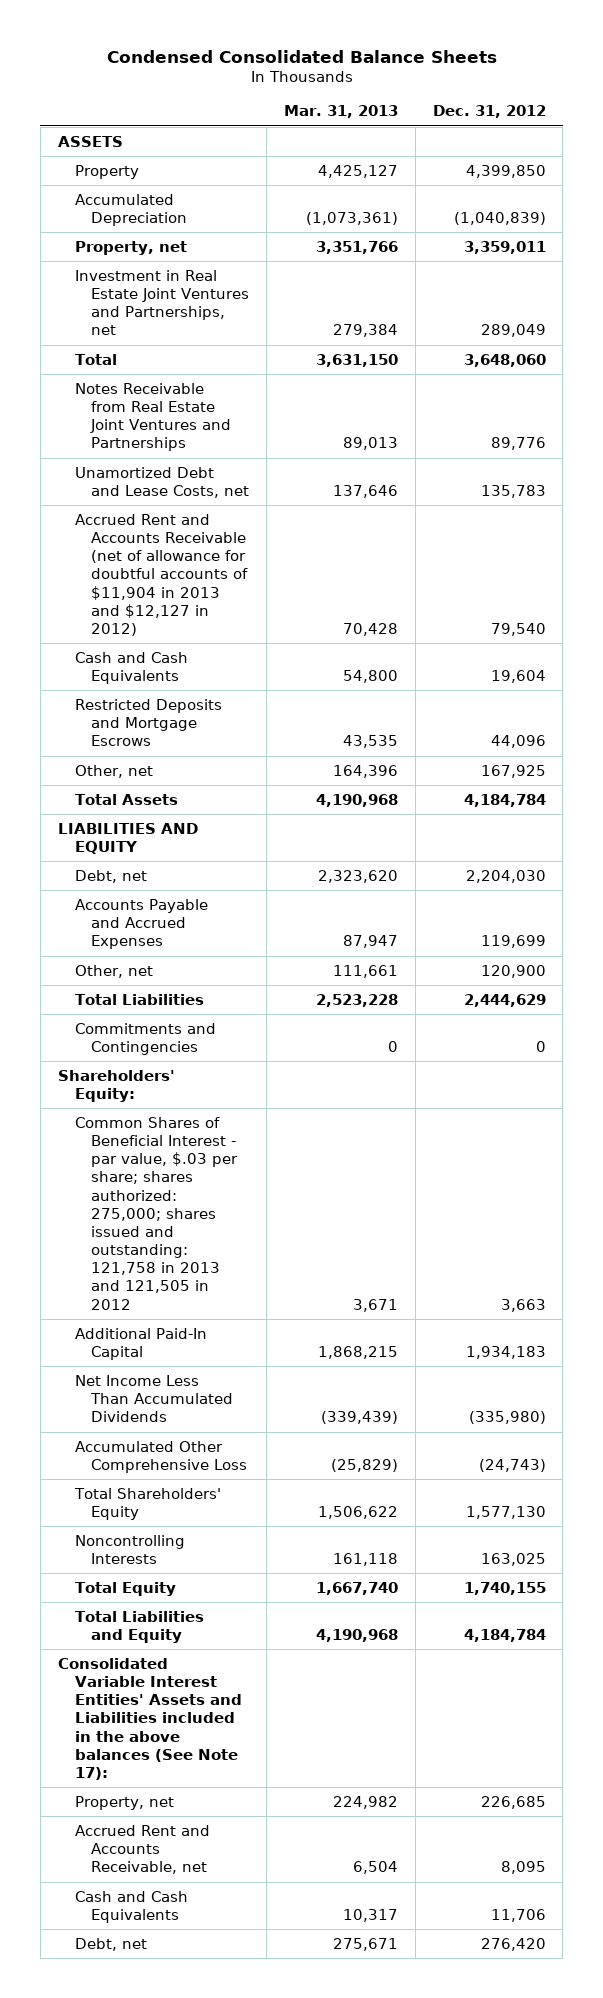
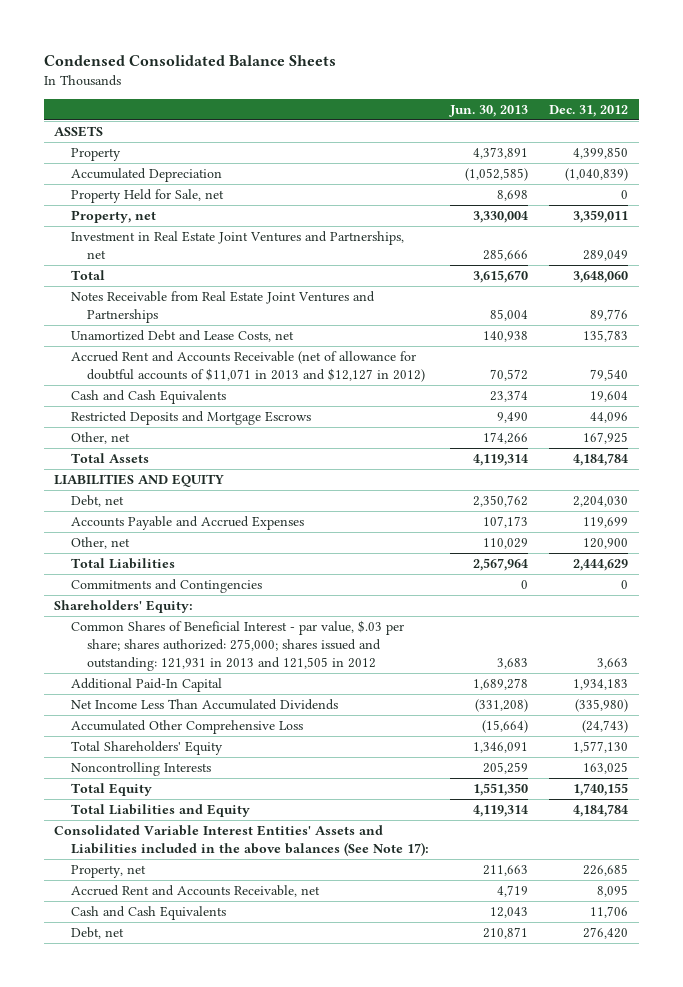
- | Mar. 31, 2013 | Dec. 31, 2012
+ | Jun. 30, 2013 | Dec. 31, 2012
+ Property Held for Sale, net | 8,698 | 0
- Accrued Rent and Accounts Receivable (net of allowance for doubtful accounts of $11,904 in 2013 and $12,127 in 2012) | 70,428 | 79,540
+ Accrued Rent and Accounts Receivable (net of allowance for doubtful accounts of $11,071 in 2013 and $12,127 in 2012) | 70,572 | 79,540
- Common Shares of Beneficial Interest - par value, $.03 per share; shares authorized: 275,000; shares issued and outstanding: 121,758 in 2013 and 121,505 in 2012 | 3,671 | 3,663
+ Common Shares of Beneficial Interest - par value, $.03 per share; shares authorized: 275,000; shares issued and outstanding: 121,931 in 2013 and 121,505 in 2012 | 3,683 | 3,663

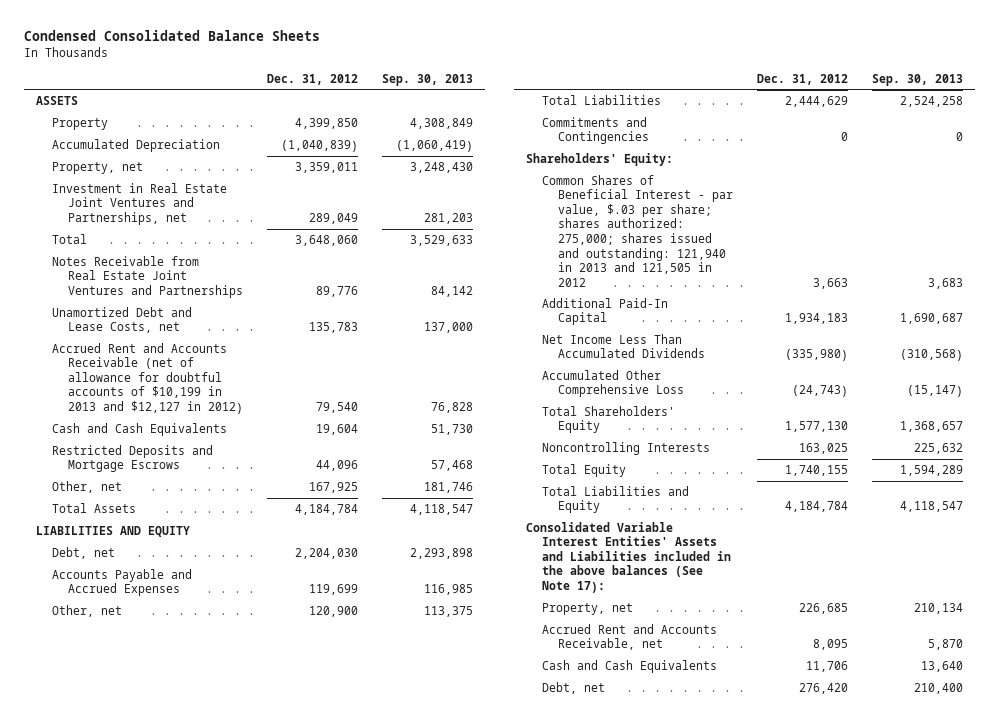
- | Jun. 30, 2013 | Dec. 31, 2012
+ | Dec. 31, 2012 | Sep. 30, 2013
- Property Held for Sale, net | 8,698 | 0
- Accrued Rent and Accounts Receivable (net of allowance for doubtful accounts of $11,071 in 2013 and $12,127 in 2012) | 70,572 | 79,540
+ Accrued Rent and Accounts Receivable (net of allowance for doubtful accounts of $10,199 in 2013 and $12,127 in 2012) | 79,540 | 76,828
- Common Shares of Beneficial Interest - par value, $.03 per share; shares authorized: 275,000; shares issued and outstanding: 121,931 in 2013 and 121,505 in 2012 | 3,683 | 3,663
+ Common Shares of Beneficial Interest - par value, $.03 per share; shares authorized: 275,000; shares issued and outstanding: 121,940 in 2013 and 121,505 in 2012 | 3,663 | 3,683

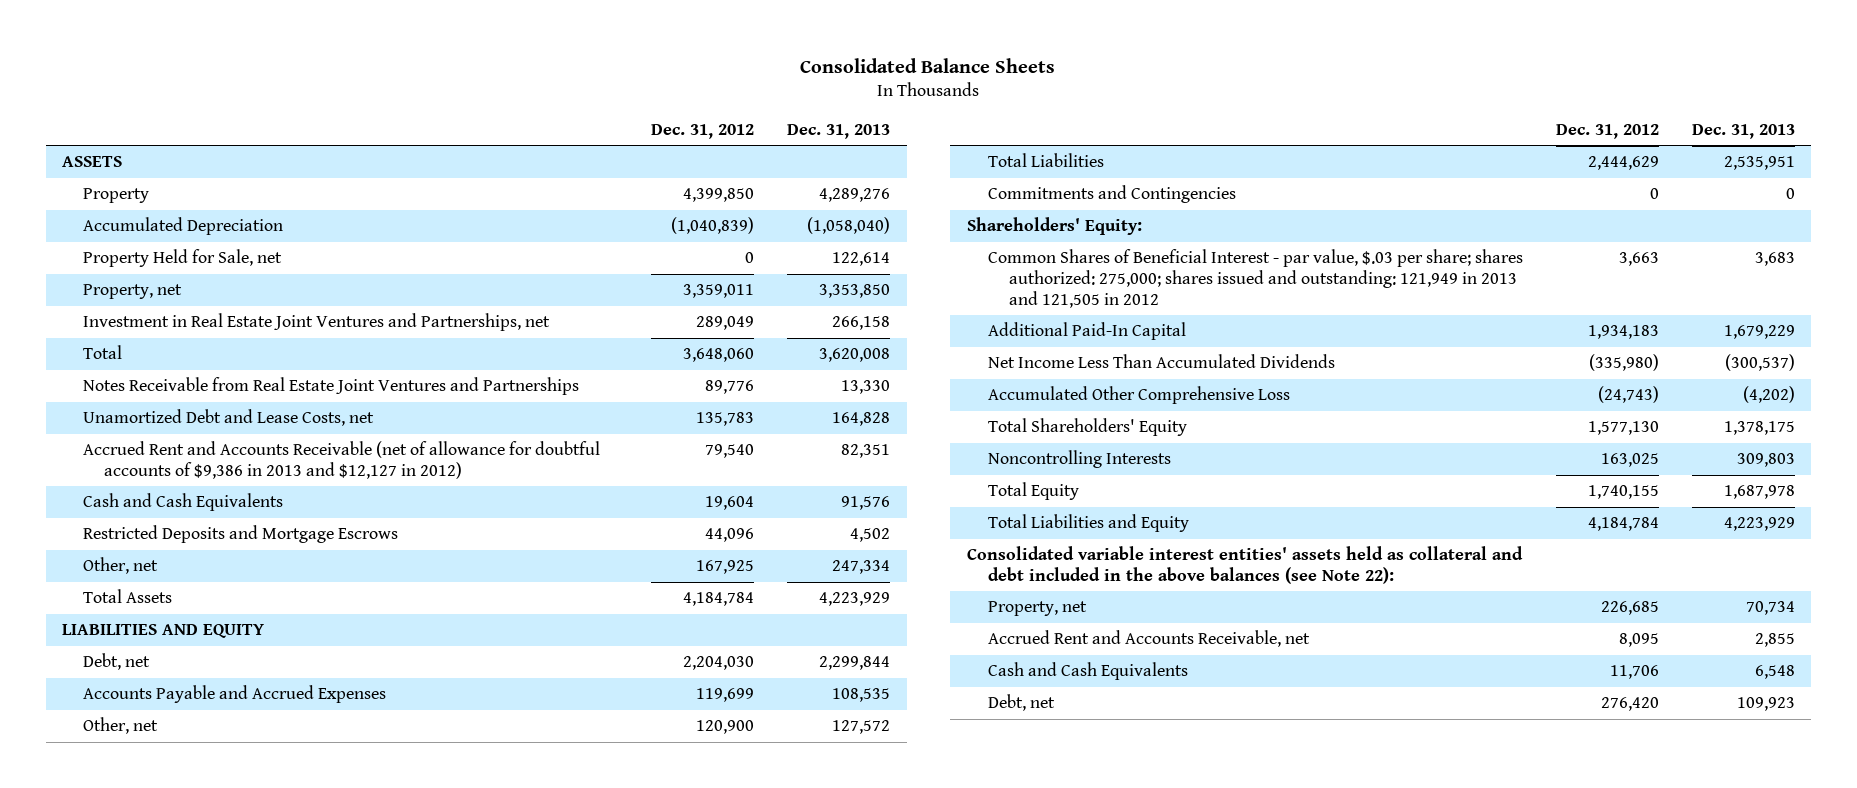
- Condensed Consolidated Balance Sheets
+ Consolidated Balance Sheets
- | Dec. 31, 2012 | Sep. 30, 2013
+ | Dec. 31, 2012 | Dec. 31, 2013
+ Property Held for Sale, net | 0 | 122,614
- Accrued Rent and Accounts Receivable (net of allowance for doubtful accounts of $10,199 in 2013 and $12,127 in 2012) | 79,540 | 76,828
+ Accrued Rent and Accounts Receivable (net of allowance for doubtful accounts of $9,386 in 2013 and $12,127 in 2012) | 79,540 | 82,351
- Common Shares of Beneficial Interest - par value, $.03 per share; shares authorized: 275,000; shares issued and outstanding: 121,940 in 2013 and 121,505 in 2012 | 3,663 | 3,683
+ Common Shares of Beneficial Interest - par value, $.03 per share; shares authorized: 275,000; shares issued and outstanding: 121,949 in 2013 and 121,505 in 2012 | 3,663 | 3,683
- Consolidated Variable Interest Entities' Assets and Liabilities included in the above balances (See Note 17):
+ Consolidated variable interest entities' assets held as collateral and debt included in the above balances (see Note 22):

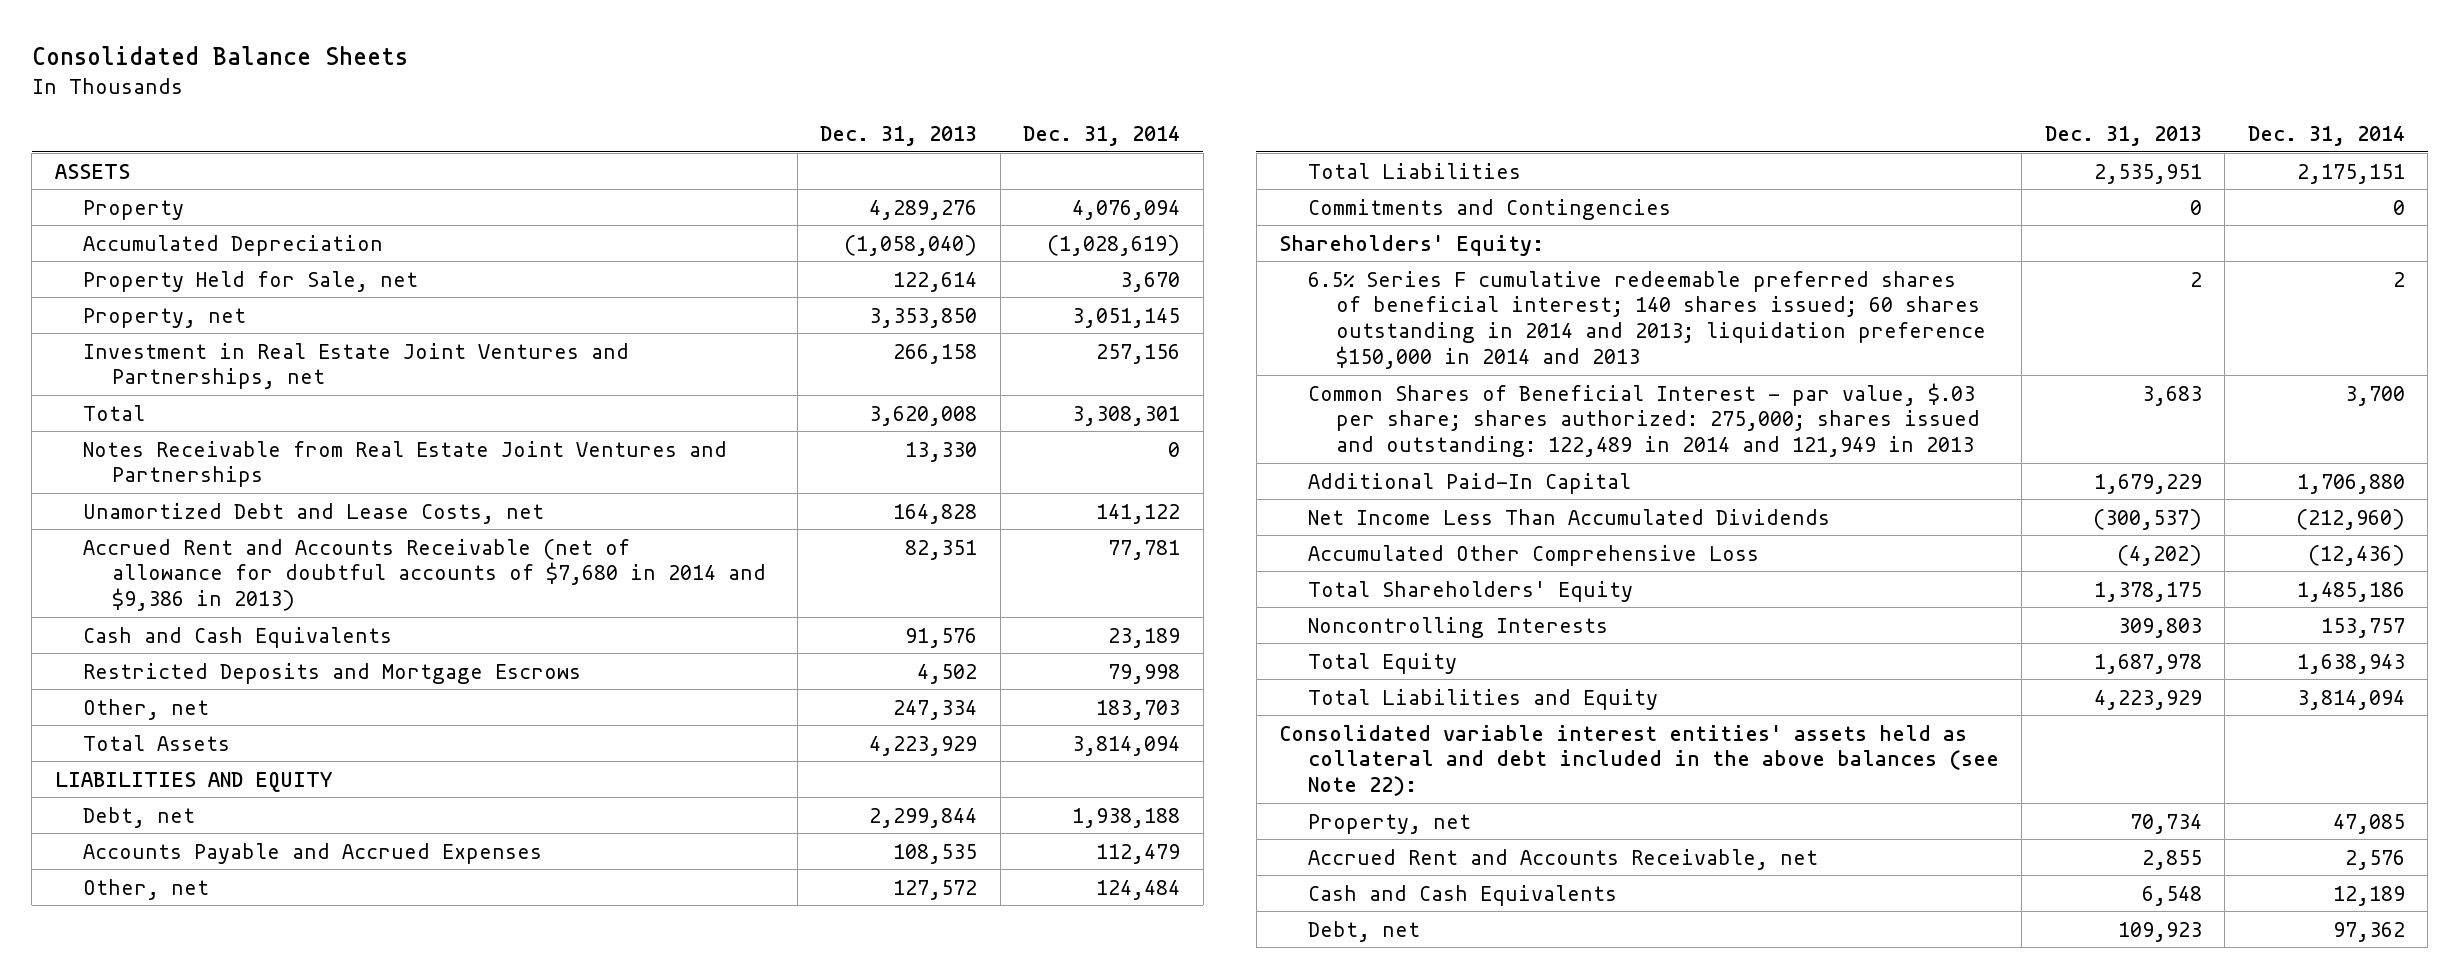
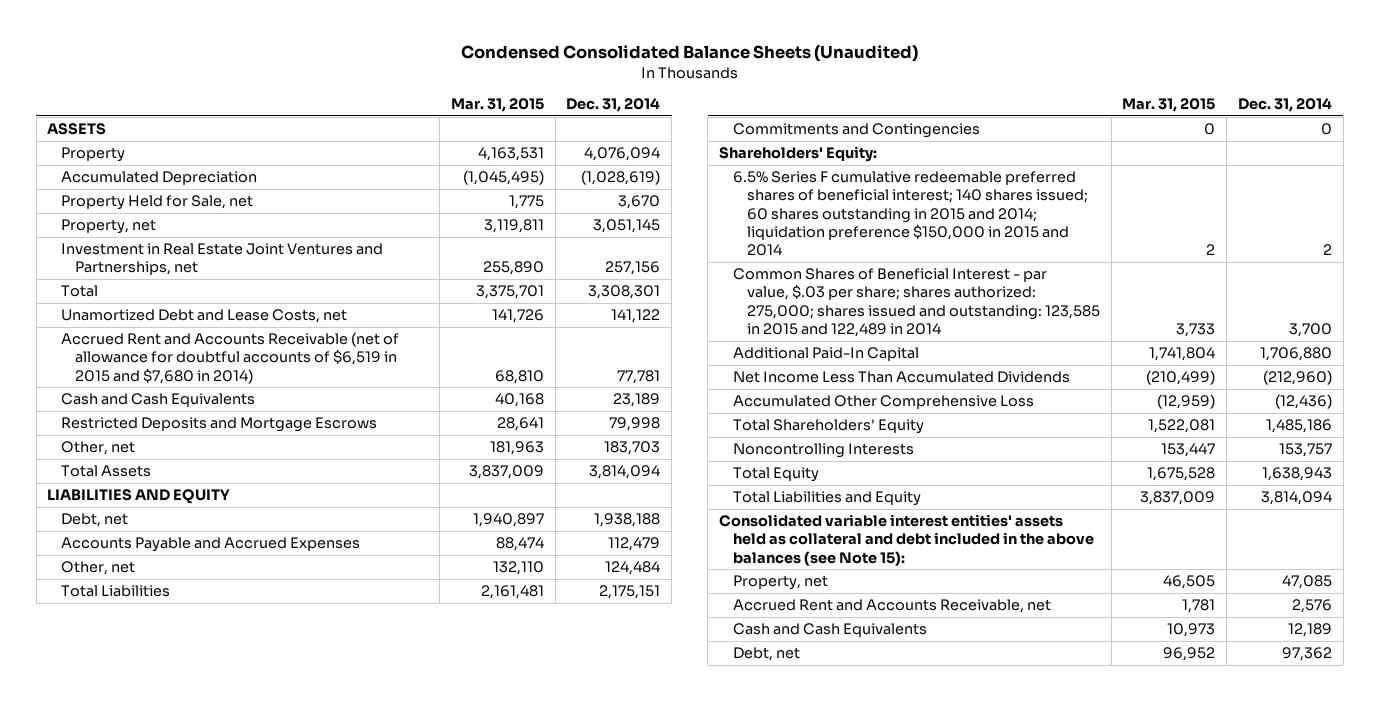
- Consolidated Balance Sheets
+ Condensed Consolidated Balance Sheets (Unaudited)
- | Dec. 31, 2013 | Dec. 31, 2014
+ | Mar. 31, 2015 | Dec. 31, 2014
- Notes Receivable from Real Estate Joint Ventures and Partnerships | 13,330 | 0
- Accrued Rent and Accounts Receivable (net of allowance for doubtful accounts of $7,680 in 2014 and $9,386 in 2013) | 82,351 | 77,781
+ Accrued Rent and Accounts Receivable (net of allowance for doubtful accounts of $6,519 in 2015 and $7,680 in 2014) | 68,810 | 77,781
- 6.5% Series F cumulative redeemable preferred shares of beneficial interest; 140 shares issued; 60 shares outstanding in 2014 and 2013; liquidation preference $150,000 in 2014 and 2013 | 2 | 2
- Common Shares of Beneficial Interest - par value, $.03 per share; shares authorized: 275,000; shares issued and outstanding: 122,489 in 2014 and 121,949 in 2013 | 3,683 | 3,700
+ 6.5% Series F cumulative redeemable preferred shares of beneficial interest; 140 shares issued; 60 shares outstanding in 2015 and 2014; liquidation preference $150,000 in 2015 and 2014 | 2 | 2
+ Common Shares of Beneficial Interest - par value, $.03 per share; shares authorized: 275,000; shares issued and outstanding: 123,585 in 2015 and 122,489 in 2014 | 3,733 | 3,700
- Consolidated variable interest entities' assets held as collateral and debt included in the above balances (see Note 22):
+ Consolidated variable interest entities' assets held as collateral and debt included in the above balances (see Note 15):

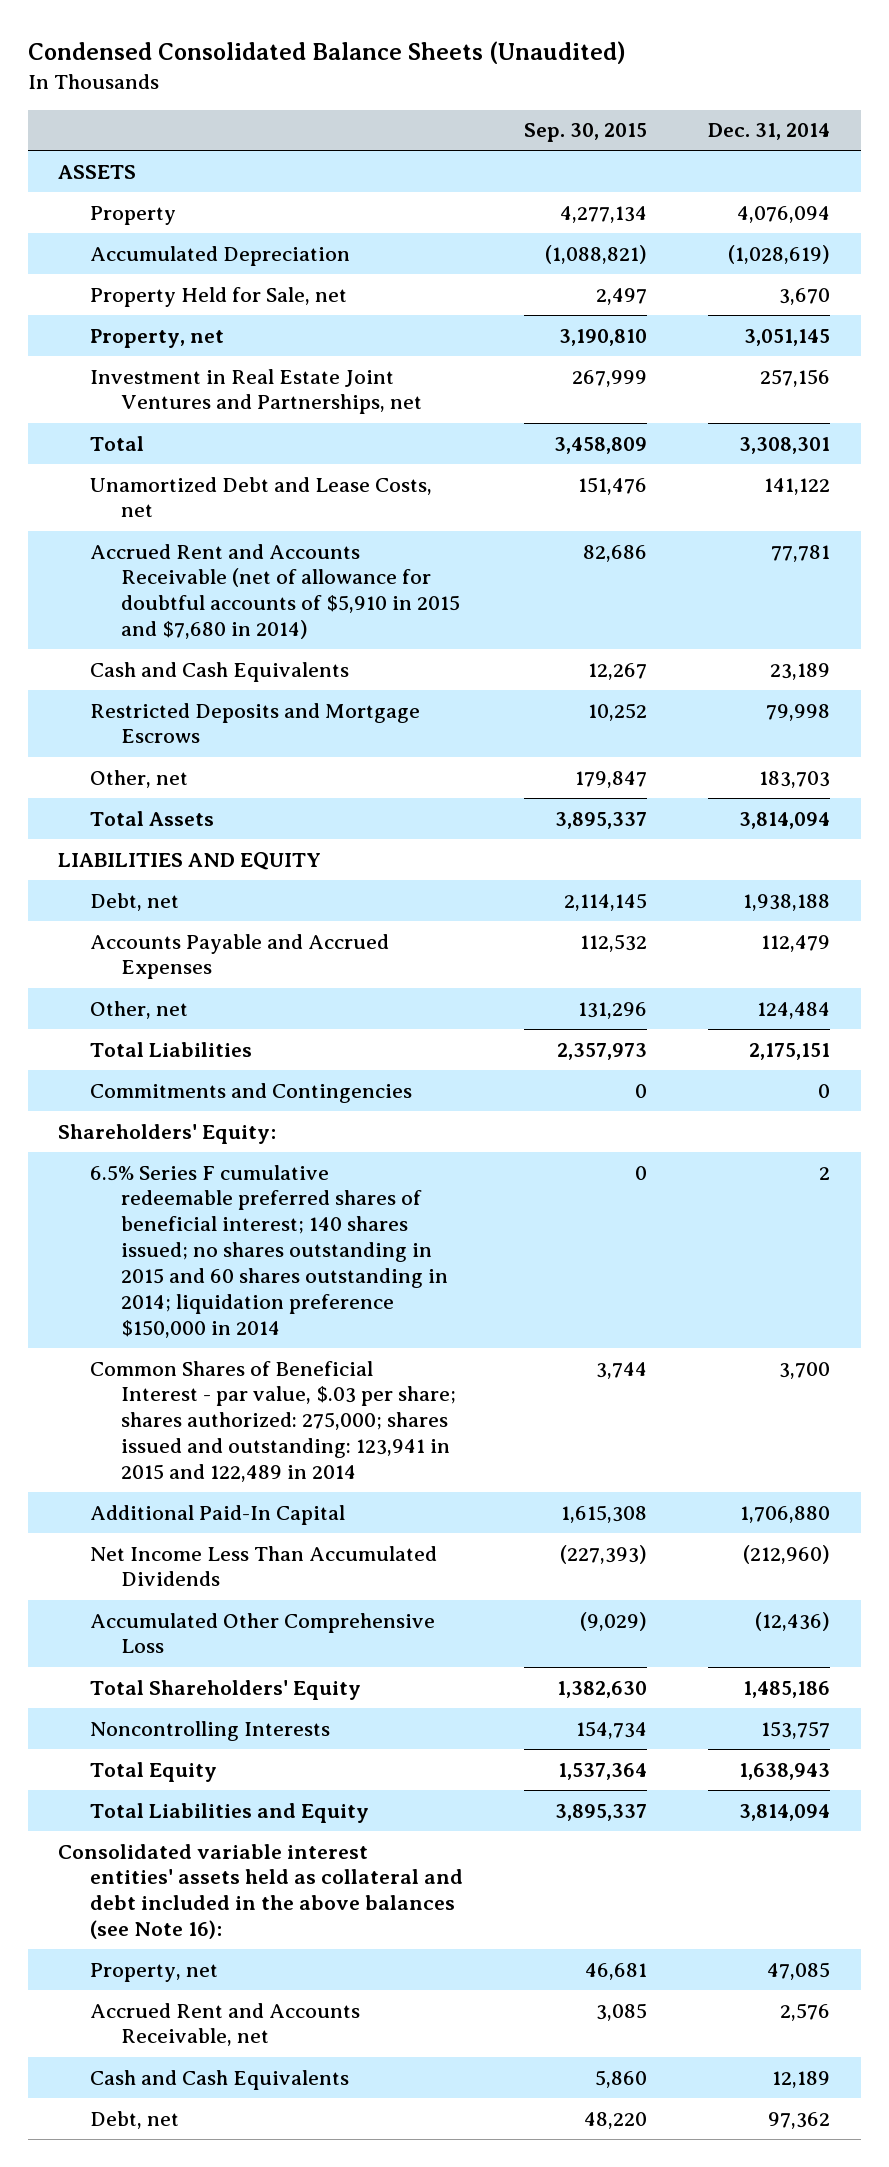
- | Mar. 31, 2015 | Dec. 31, 2014
+ | Sep. 30, 2015 | Dec. 31, 2014
- Accrued Rent and Accounts Receivable (net of allowance for doubtful accounts of $6,519 in 2015 and $7,680 in 2014) | 68,810 | 77,781
+ Accrued Rent and Accounts Receivable (net of allowance for doubtful accounts of $5,910 in 2015 and $7,680 in 2014) | 82,686 | 77,781
- 6.5% Series F cumulative redeemable preferred shares of beneficial interest; 140 shares issued; 60 shares outstanding in 2015 and 2014; liquidation preference $150,000 in 2015 and 2014 | 2 | 2
- Common Shares of Beneficial Interest - par value, $.03 per share; shares authorized: 275,000; shares issued and outstanding: 123,585 in 2015 and 122,489 in 2014 | 3,733 | 3,700
+ 6.5% Series F cumulative redeemable preferred shares of beneficial interest; 140 shares issued; no shares outstanding in 2015 and 60 shares outstanding in 2014; liquidation preference $150,000 in 2014 | 0 | 2
+ Common Shares of Beneficial Interest - par value, $.03 per share; shares authorized: 275,000; shares issued and outstanding: 123,941 in 2015 and 122,489 in 2014 | 3,744 | 3,700
- Consolidated variable interest entities' assets held as collateral and debt included in the above balances (see Note 15):
+ Consolidated variable interest entities' assets held as collateral and debt included in the above balances (see Note 16):

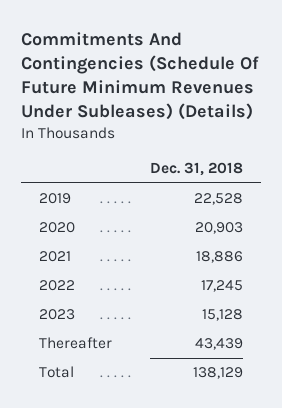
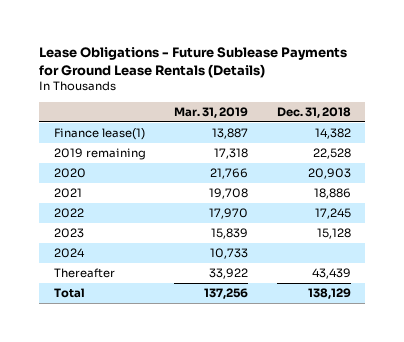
- Commitments And Contingencies (Schedule Of Future Minimum Revenues Under Subleases) (Details)
+ Lease Obligations - Future Sublease Payments for Ground Lease Rentals (Details)
- | Dec. 31, 2018
+ | Mar. 31, 2019 | Dec. 31, 2018
- 2019 | 22,528
+ Finance lease(1) | 13,887 | 14,382
+ 2019 remaining | 17,318 | 22,528
+ 2024 | 10,733 |

